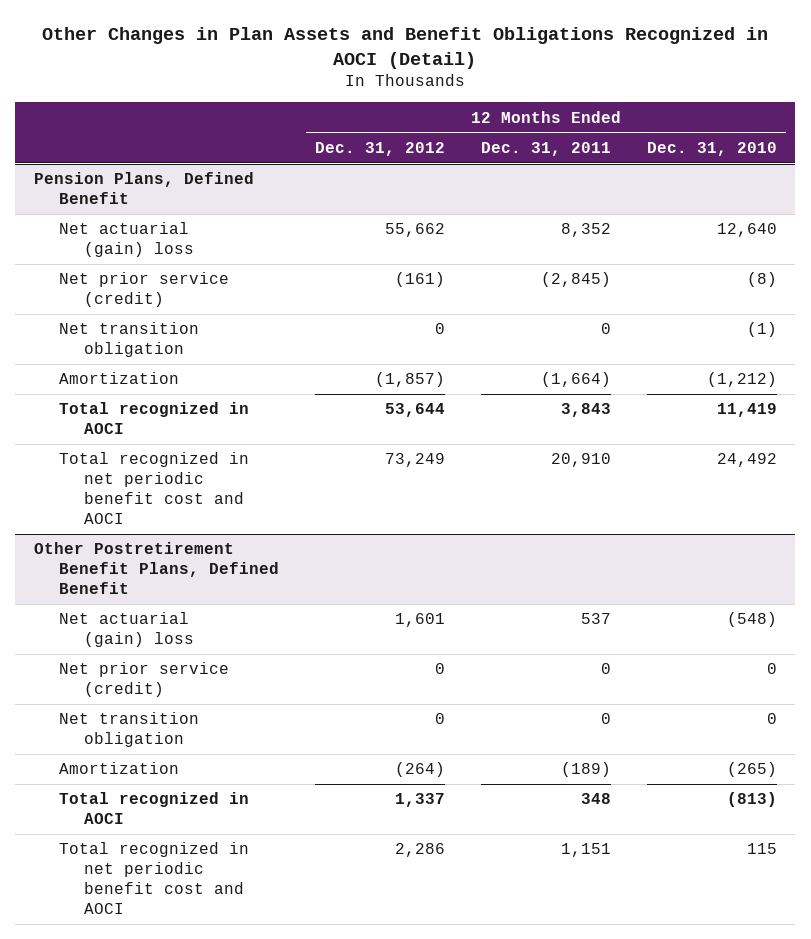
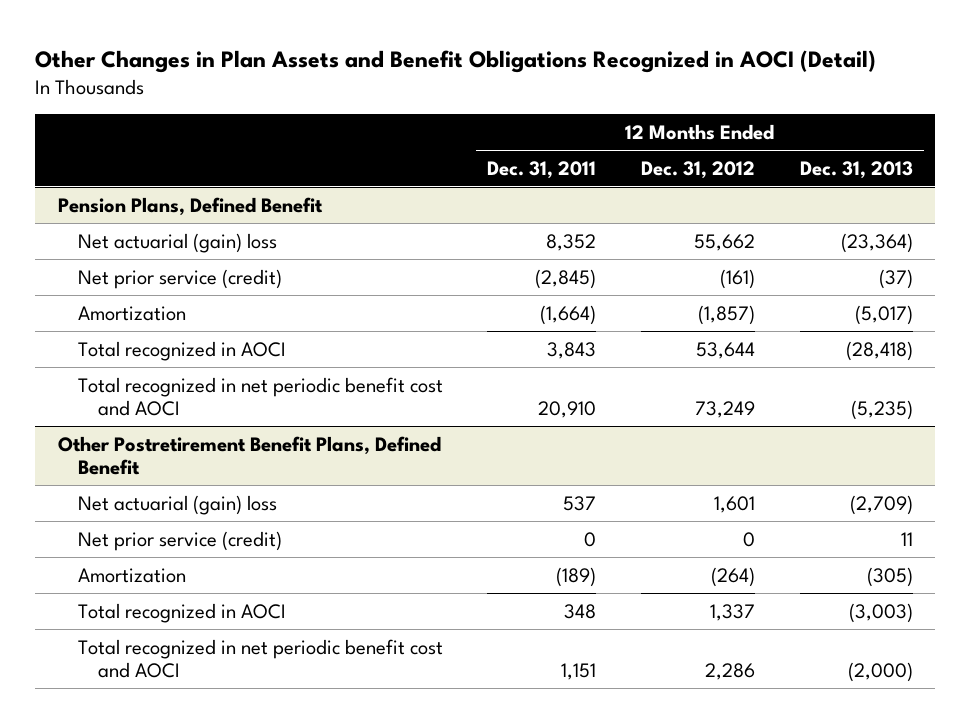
- | 12 Months Ended Dec. 31, 2012 | 12 Months Ended Dec. 31, 2011 | 12 Months Ended Dec. 31, 2010
+ | 12 Months Ended Dec. 31, 2011 | 12 Months Ended Dec. 31, 2012 | 12 Months Ended Dec. 31, 2013
@ Pension Plans, Defined Benefit
- Net transition obligation | 0 | 0 | (1)
@ Other Postretirement Benefit Plans, Defined Benefit
- Net transition obligation | 0 | 0 | 0

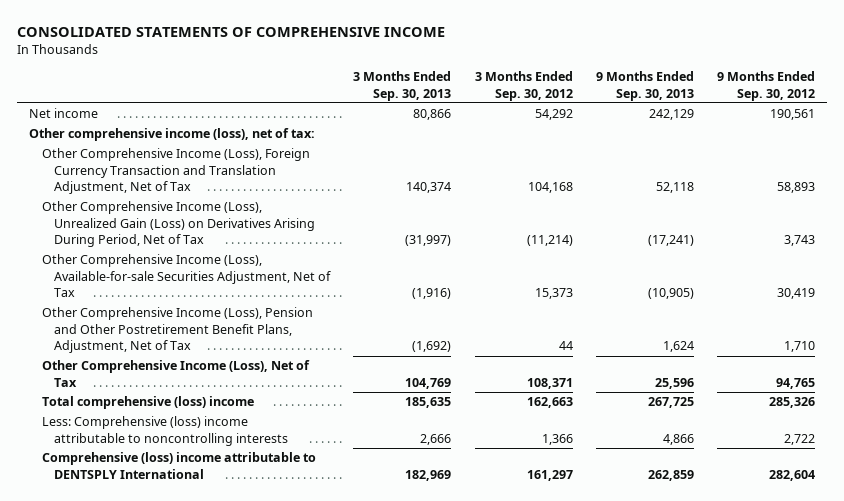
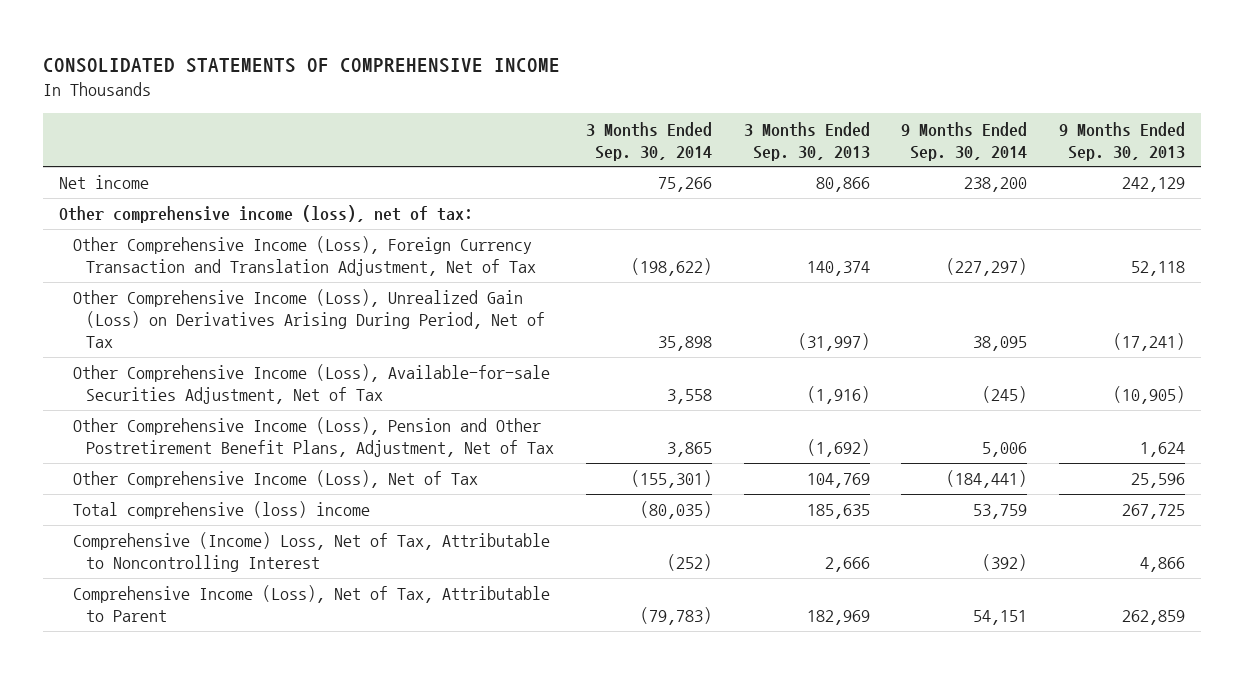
- | 3 Months Ended Sep. 30, 2013 | 3 Months Ended Sep. 30, 2012 | 9 Months Ended Sep. 30, 2013 | 9 Months Ended Sep. 30, 2012
+ | 3 Months Ended Sep. 30, 2014 | 3 Months Ended Sep. 30, 2013 | 9 Months Ended Sep. 30, 2014 | 9 Months Ended Sep. 30, 2013
- Less: Comprehensive (loss) income attributable to noncontrolling interests | 2,666 | 1,366 | 4,866 | 2,722
- Comprehensive (loss) income attributable to DENTSPLY International | 182,969 | 161,297 | 262,859 | 282,604
+ Comprehensive (Income) Loss, Net of Tax, Attributable to Noncontrolling Interest | (252) | 2,666 | (392) | 4,866
+ Comprehensive Income (Loss), Net of Tax, Attributable to Parent | (79,783) | 182,969 | 54,151 | 262,859

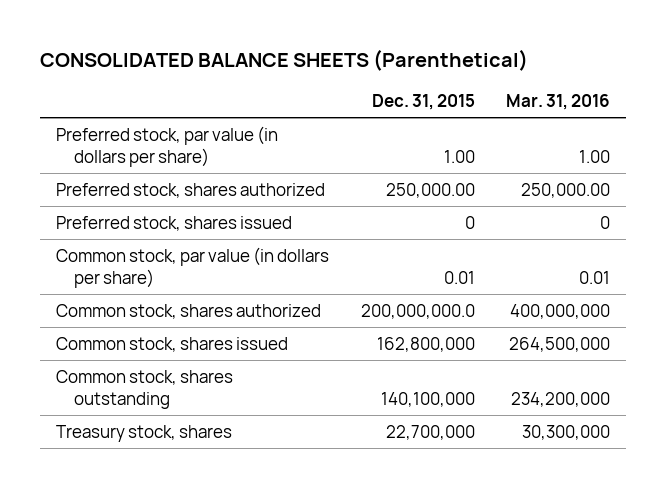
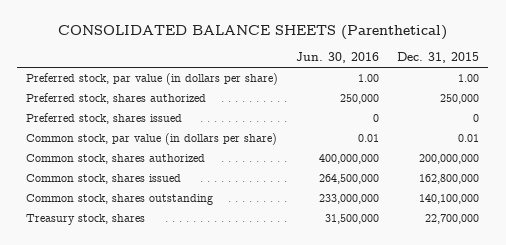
- | Dec. 31, 2015 | Mar. 31, 2016
+ | Jun. 30, 2016 | Dec. 31, 2015
- Preferred stock, shares authorized | 250,000.00 | 250,000.00
+ Preferred stock, shares authorized | 250,000 | 250,000
- Common stock, shares authorized | 200,000,000.0 | 400,000,000
+ Common stock, shares authorized | 400,000,000 | 200,000,000

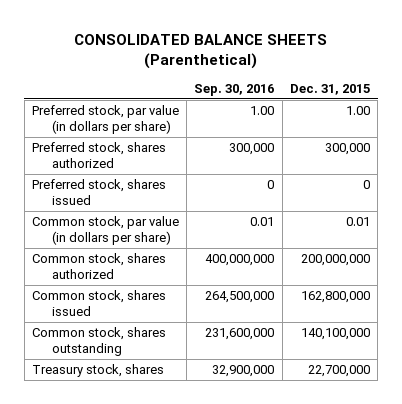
- | Jun. 30, 2016 | Dec. 31, 2015
+ | Sep. 30, 2016 | Dec. 31, 2015
- Preferred stock, shares authorized | 250,000 | 250,000
+ Preferred stock, shares authorized | 300,000 | 300,000

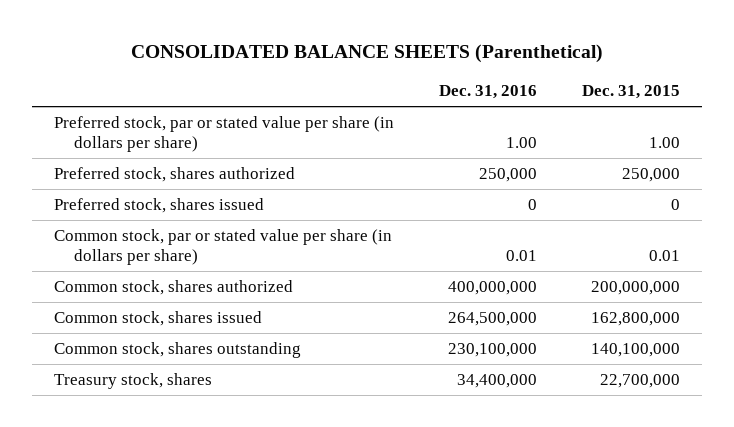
- | Sep. 30, 2016 | Dec. 31, 2015
+ | Dec. 31, 2016 | Dec. 31, 2015
- Preferred stock, par value (in dollars per share) | 1.00 | 1.00
- Preferred stock, shares authorized | 300,000 | 300,000
+ Preferred stock, par or stated value per share (in dollars per share) | 1.00 | 1.00
+ Preferred stock, shares authorized | 250,000 | 250,000
- Common stock, par value (in dollars per share) | 0.01 | 0.01
+ Common stock, par or stated value per share (in dollars per share) | 0.01 | 0.01

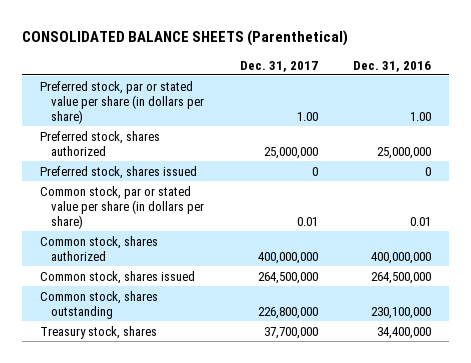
- | Dec. 31, 2016 | Dec. 31, 2015
+ | Dec. 31, 2017 | Dec. 31, 2016
- Preferred stock, shares authorized | 250,000 | 250,000
+ Preferred stock, shares authorized | 25,000,000 | 25,000,000

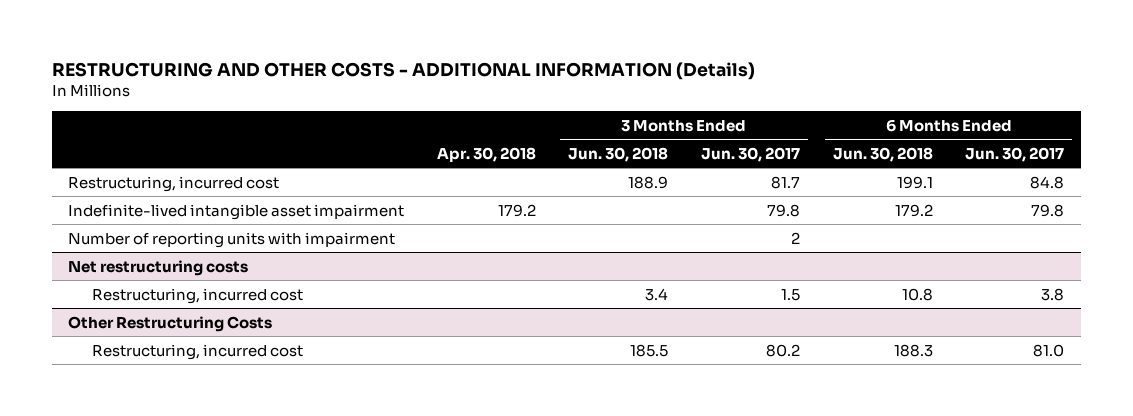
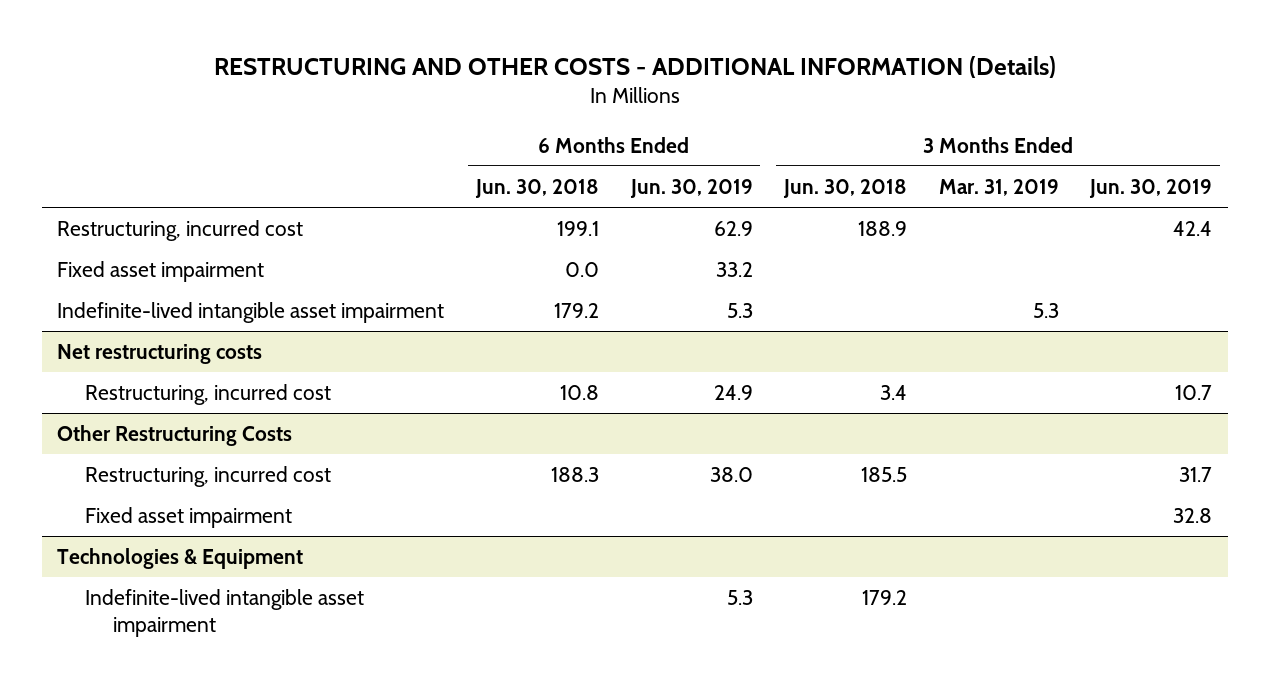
- | Apr. 30, 2018 | 3 Months Ended Jun. 30, 2018 | 3 Months Ended Jun. 30, 2017 | 6 Months Ended Jun. 30, 2018 | 6 Months Ended Jun. 30, 2017
+ | 6 Months Ended Jun. 30, 2018 | 6 Months Ended Jun. 30, 2019 | 3 Months Ended Jun. 30, 2018 | 3 Months Ended Mar. 31, 2019 | 3 Months Ended Jun. 30, 2019
+ Fixed asset impairment | 0.0 | 33.2 | | |
- Number of reporting units with impairment | | | 2 | |
@ Other Restructuring Costs
+ Fixed asset impairment | | | | | 32.8
+ Technologies & Equipment
+ Indefinite-lived intangible asset impairment | | 5.3 | 179.2 | |

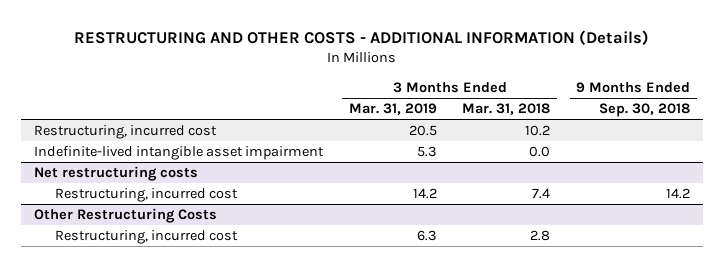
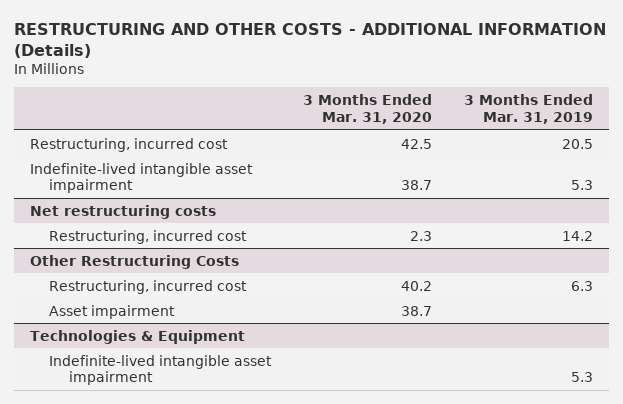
- | 3 Months Ended Mar. 31, 2019 | 3 Months Ended Mar. 31, 2018 | 9 Months Ended Sep. 30, 2018
+ | 3 Months Ended Mar. 31, 2020 | 3 Months Ended Mar. 31, 2019
@ Other Restructuring Costs
+ Asset impairment | 38.7 |
+ Technologies & Equipment
+ Indefinite-lived intangible asset impairment | | 5.3

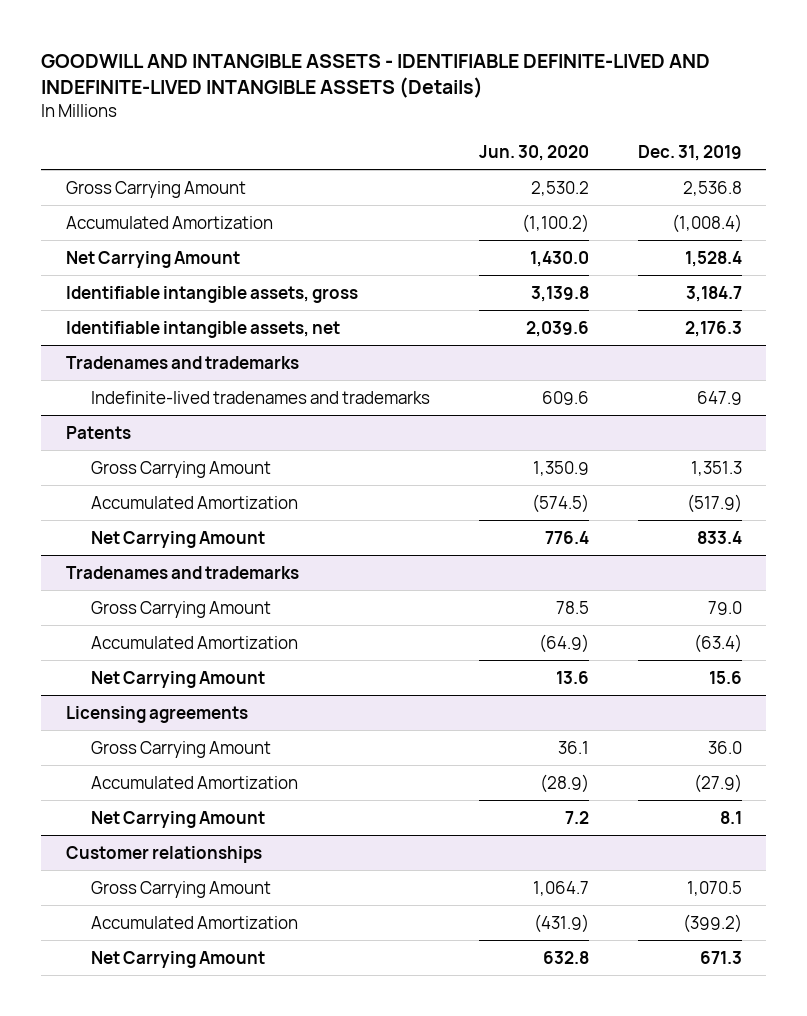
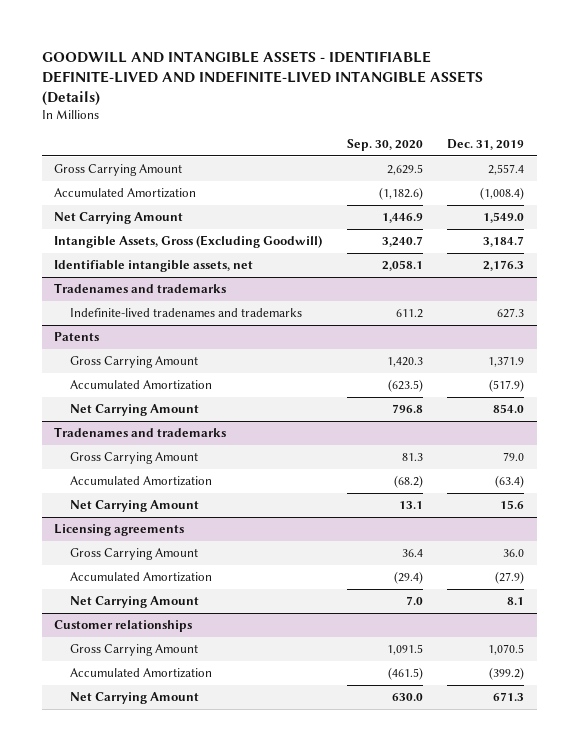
- | Jun. 30, 2020 | Dec. 31, 2019
+ | Sep. 30, 2020 | Dec. 31, 2019
- Gross Carrying Amount | 2,530.2 | 2,536.8
+ Gross Carrying Amount | 2,629.5 | 2,557.4
- Net Carrying Amount | 1,430.0 | 1,528.4
- Identifiable intangible assets, gross | 3,139.8 | 3,184.7
+ Net Carrying Amount | 1,446.9 | 1,549.0
+ Intangible Assets, Gross (Excluding Goodwill) | 3,240.7 | 3,184.7
@ Tradenames and trademarks
- Indefinite-lived tradenames and trademarks | 609.6 | 647.9
+ Indefinite-lived tradenames and trademarks | 611.2 | 627.3
@ Patents
- Gross Carrying Amount | 1,350.9 | 1,351.3
+ Gross Carrying Amount | 1,420.3 | 1,371.9
- Net Carrying Amount | 776.4 | 833.4
+ Net Carrying Amount | 796.8 | 854.0

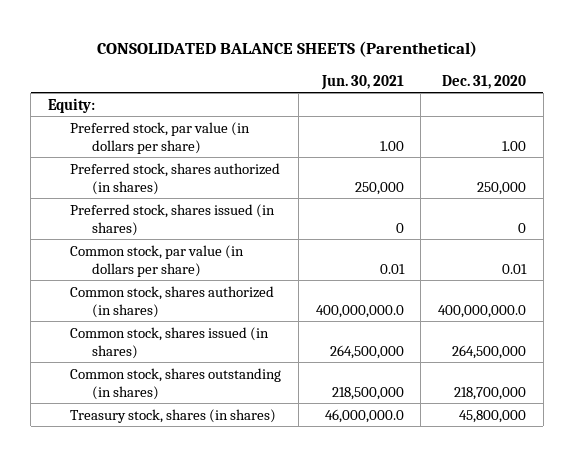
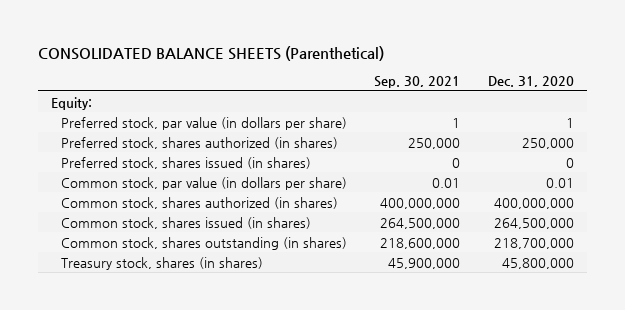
- | Jun. 30, 2021 | Dec. 31, 2020
+ | Sep. 30, 2021 | Dec. 31, 2020
- Preferred stock, par value (in dollars per share) | 1.00 | 1.00
+ Preferred stock, par value (in dollars per share) | 1 | 1
- Common stock, shares authorized (in shares) | 400,000,000.0 | 400,000,000.0
+ Common stock, shares authorized (in shares) | 400,000,000 | 400,000,000

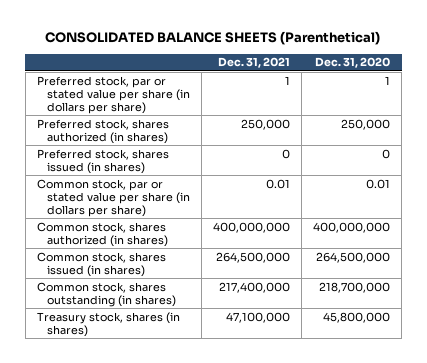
- | Sep. 30, 2021 | Dec. 31, 2020
+ | Dec. 31, 2021 | Dec. 31, 2020
- Equity:
- Preferred stock, par value (in dollars per share) | 1 | 1
+ Preferred stock, par or stated value per share (in dollars per share) | 1 | 1
- Common stock, par value (in dollars per share) | 0.01 | 0.01
+ Common stock, par or stated value per share (in dollars per share) | 0.01 | 0.01

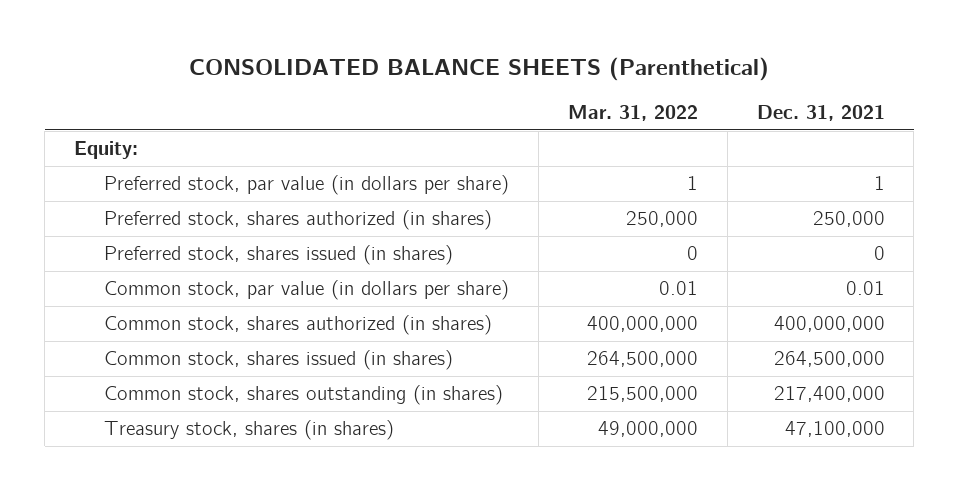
- | Dec. 31, 2021 | Dec. 31, 2020
+ | Mar. 31, 2022 | Dec. 31, 2021
- Preferred stock, par or stated value per share (in dollars per share) | 1 | 1
+ Equity:
+ Preferred stock, par value (in dollars per share) | 1 | 1
- Common stock, par or stated value per share (in dollars per share) | 0.01 | 0.01
+ Common stock, par value (in dollars per share) | 0.01 | 0.01

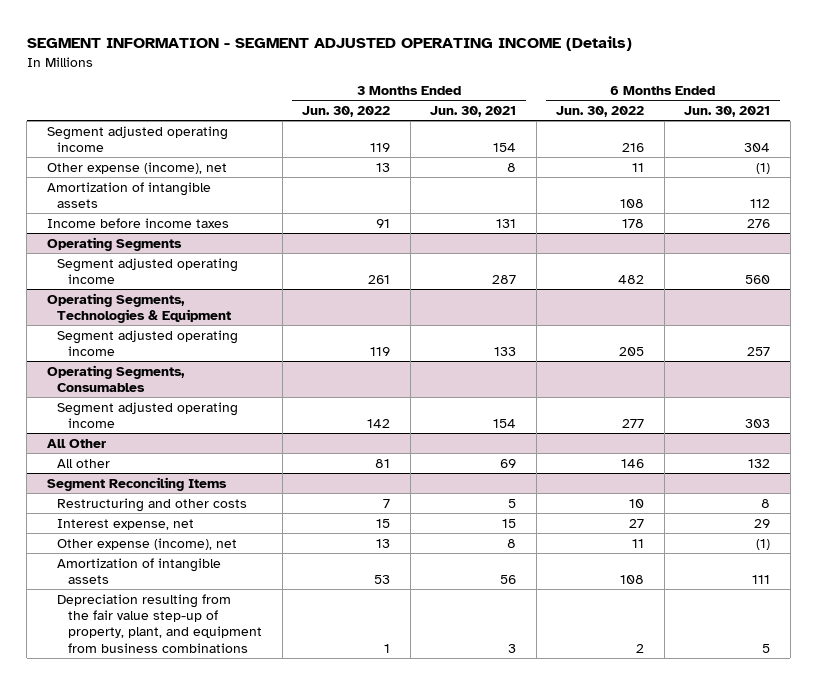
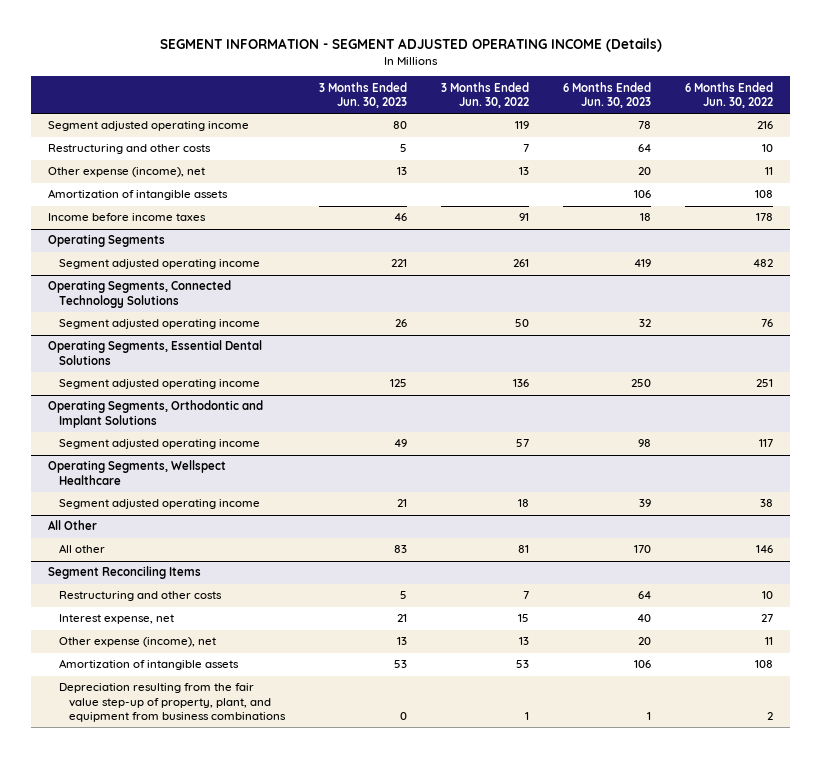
- | 3 Months Ended Jun. 30, 2022 | 3 Months Ended Jun. 30, 2021 | 6 Months Ended Jun. 30, 2022 | 6 Months Ended Jun. 30, 2021
+ | 3 Months Ended Jun. 30, 2023 | 3 Months Ended Jun. 30, 2022 | 6 Months Ended Jun. 30, 2023 | 6 Months Ended Jun. 30, 2022
+ Restructuring and other costs | 5 | 7 | 64 | 10
- Operating Segments, Technologies & Equipment
- Segment adjusted operating income | 119 | 133 | 205 | 257
- Operating Segments, Consumables
- Segment adjusted operating income | 142 | 154 | 277 | 303
+ Operating Segments, Connected Technology Solutions
+ Segment adjusted operating income | 26 | 50 | 32 | 76
+ Operating Segments, Essential Dental Solutions
+ Segment adjusted operating income | 125 | 136 | 250 | 251
+ Operating Segments, Orthodontic and Implant Solutions
+ Segment adjusted operating income | 49 | 57 | 98 | 117
+ Operating Segments, Wellspect Healthcare
+ Segment adjusted operating income | 21 | 18 | 39 | 38

